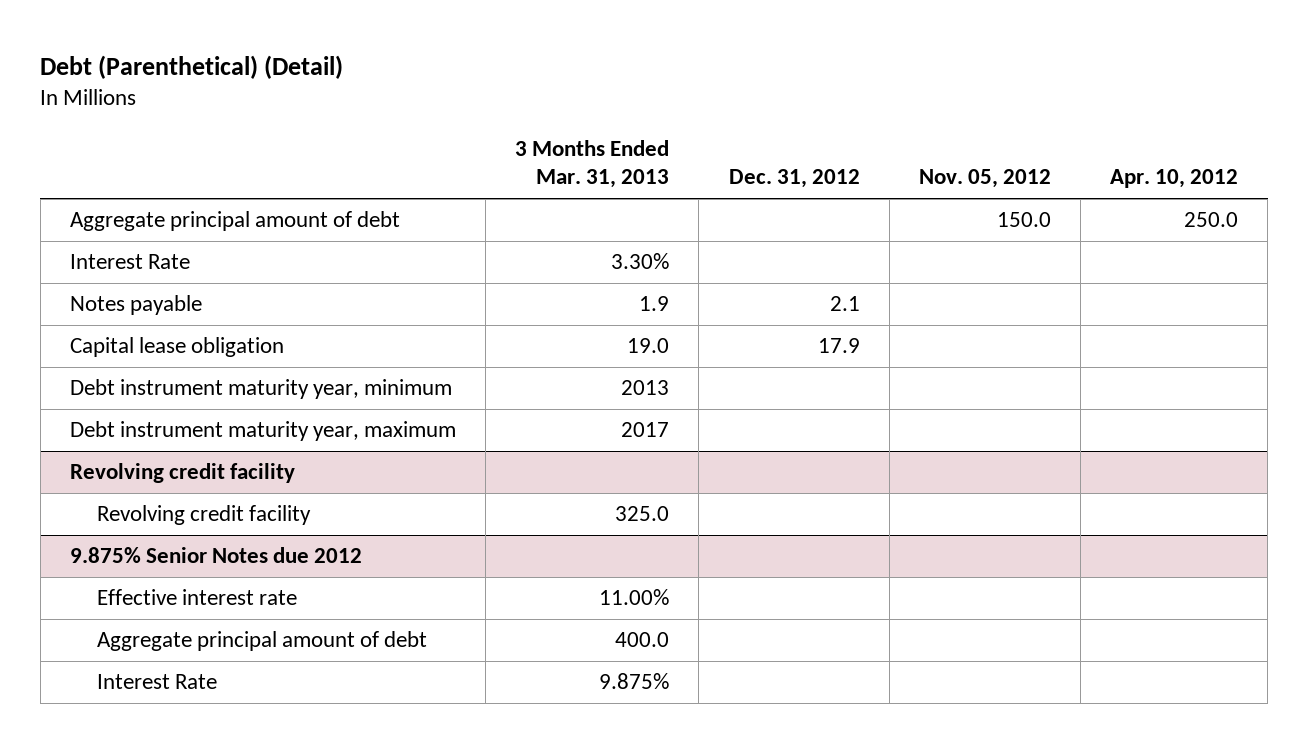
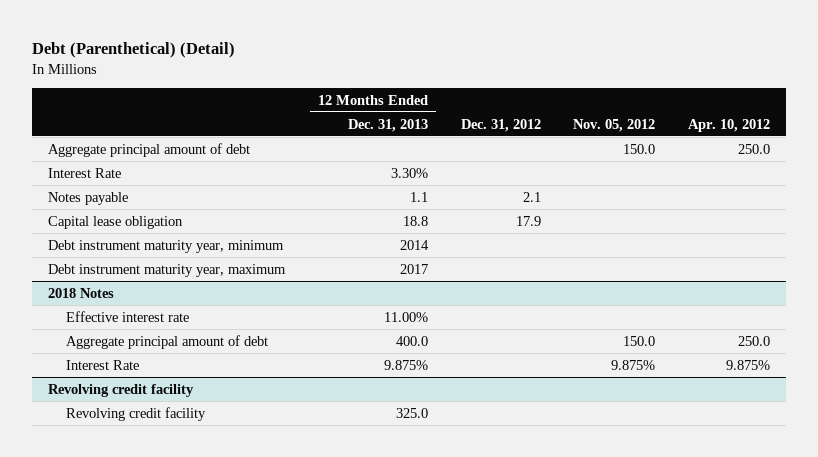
- | 3 Months Ended Mar. 31, 2013 | Dec. 31, 2012 | Nov. 05, 2012 | Apr. 10, 2012
+ | 12 Months Ended Dec. 31, 2013 | Dec. 31, 2012 | Nov. 05, 2012 | Apr. 10, 2012
+ 2018 Notes
+ Effective interest rate | 11.00% | | |
+ Aggregate principal amount of debt | 400.0 | | 150.0 | 250.0
+ Interest Rate | 9.875% | | 9.875% | 9.875%
- 9.875% Senior Notes due 2012
- Effective interest rate | 11.00% | | |
- Aggregate principal amount of debt | 400.0 | | |
- Interest Rate | 9.875% | | |

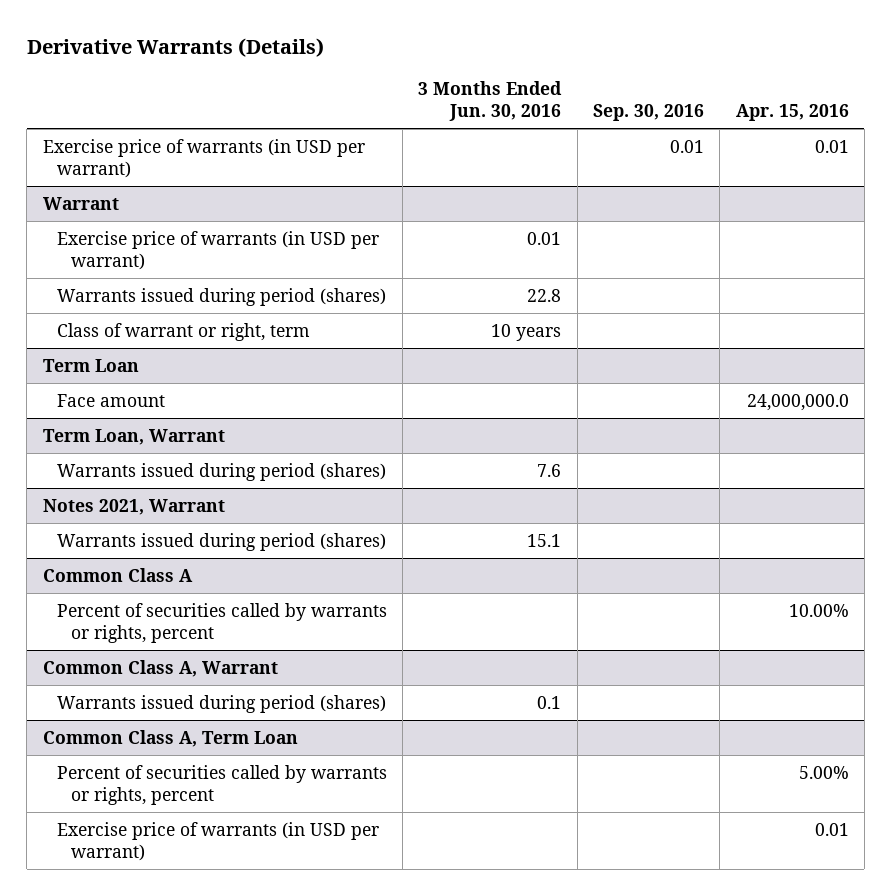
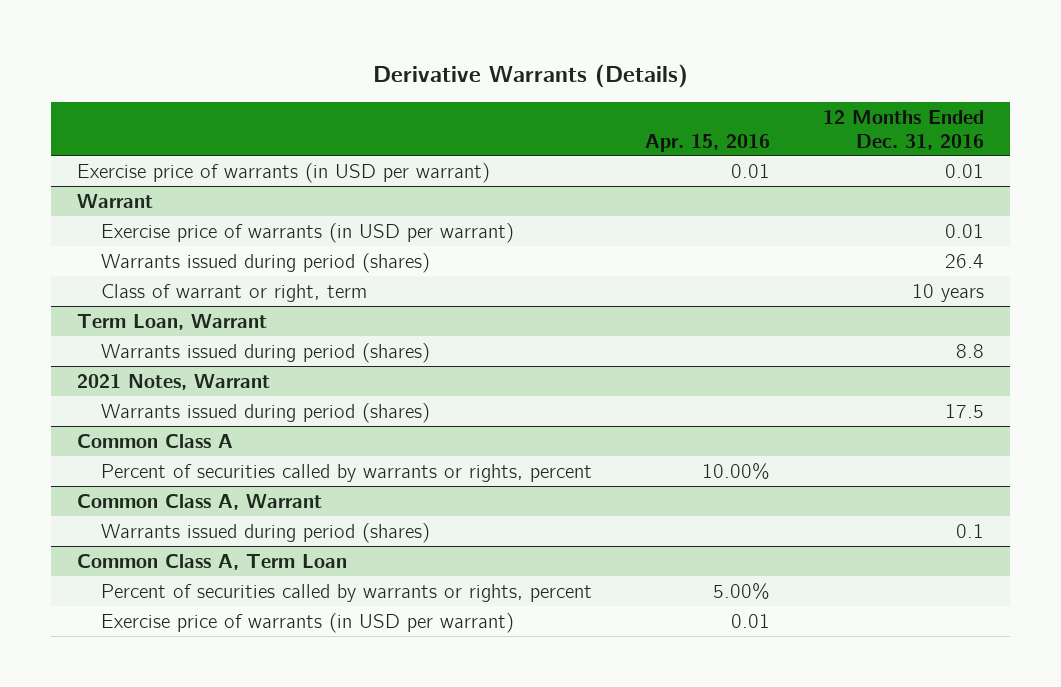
- | 3 Months Ended Jun. 30, 2016 | Sep. 30, 2016 | Apr. 15, 2016
+ | Apr. 15, 2016 | 12 Months Ended Dec. 31, 2016
- Term Loan
- Face amount | | | 24,000,000.0
- Notes 2021, Warrant
+ 2021 Notes, Warrant

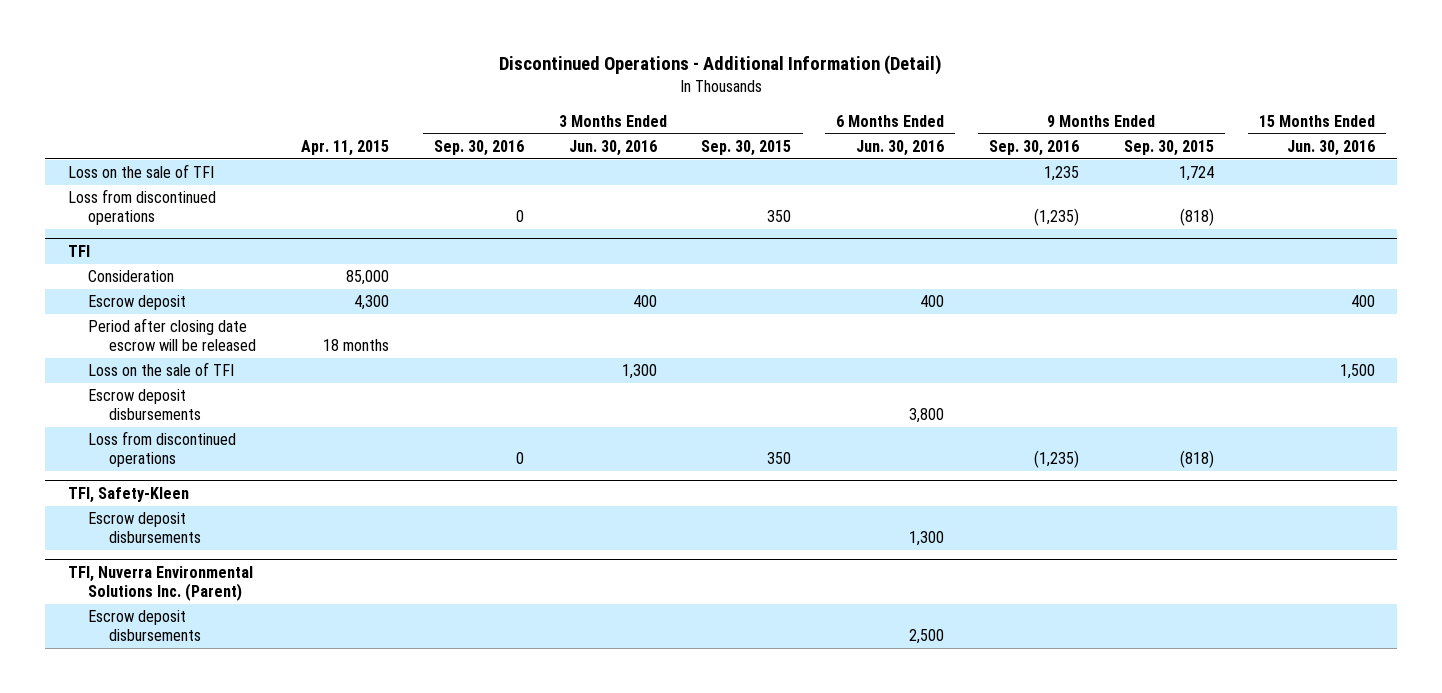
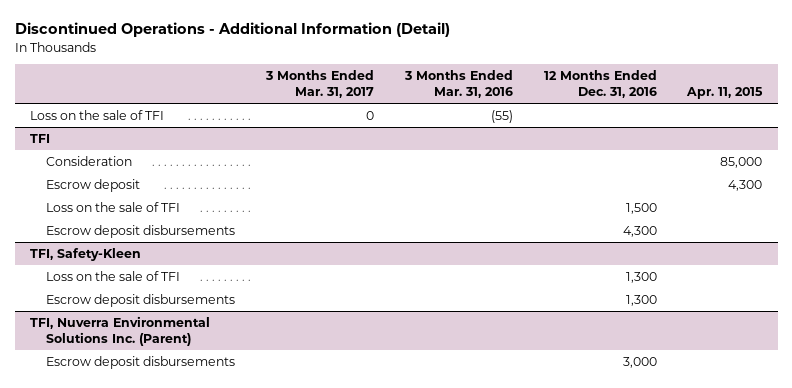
- | Apr. 11, 2015 | 3 Months Ended Sep. 30, 2016 | 3 Months Ended Jun. 30, 2016 | 3 Months Ended Sep. 30, 2015 | 6 Months Ended Jun. 30, 2016 | 9 Months Ended Sep. 30, 2016 | 9 Months Ended Sep. 30, 2015 | 15 Months Ended Jun. 30, 2016
+ | 3 Months Ended Mar. 31, 2017 | 3 Months Ended Mar. 31, 2016 | 12 Months Ended Dec. 31, 2016 | Apr. 11, 2015
- Loss from discontinued operations | | 0 | | 350 | | (1,235) | (818) |
@ TFI
- Period after closing date escrow will be released | 18 months | | | | | | |
- Loss from discontinued operations | | 0 | | 350 | | (1,235) | (818) |
@ TFI, Safety-Kleen
+ Loss on the sale of TFI | | | 1,300 |

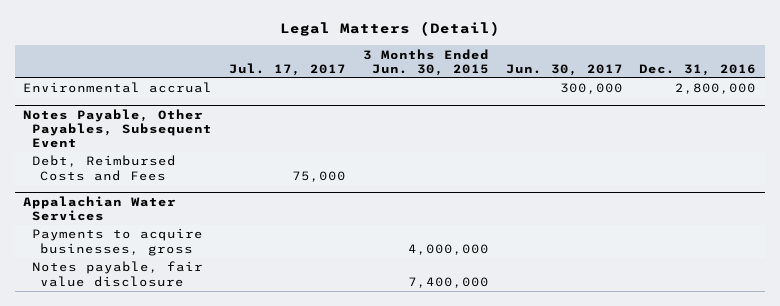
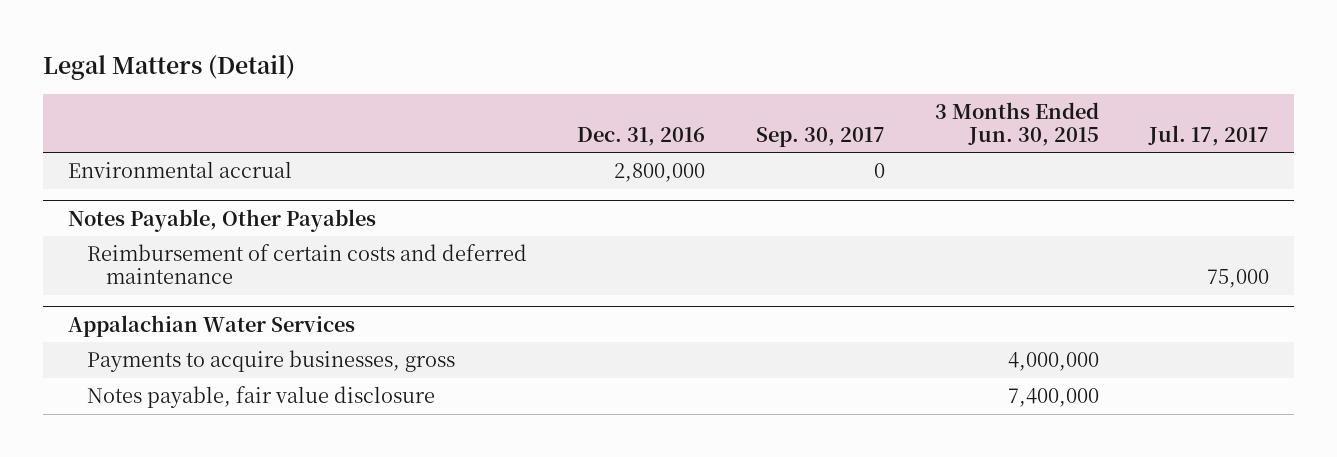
- | Jul. 17, 2017 | 3 Months Ended Jun. 30, 2015 | Jun. 30, 2017 | Dec. 31, 2016
+ | Dec. 31, 2016 | Sep. 30, 2017 | 3 Months Ended Jun. 30, 2015 | Jul. 17, 2017
- Notes Payable, Other Payables, Subsequent Event
- Debt, Reimbursed Costs and Fees | 75,000 | | |
+ Notes Payable, Other Payables
+ Reimbursement of certain costs and deferred maintenance | | | | 75,000

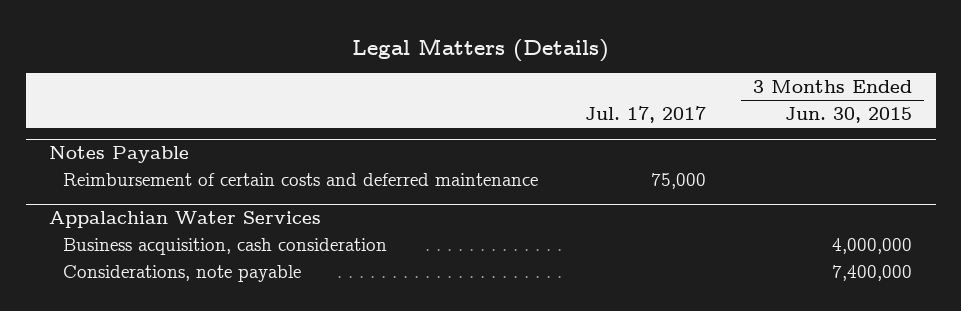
- Legal Matters (Detail)
+ Legal Matters (Details)
- | Dec. 31, 2016 | Sep. 30, 2017 | 3 Months Ended Jun. 30, 2015 | Jul. 17, 2017
+ | Jul. 17, 2017 | 3 Months Ended Jun. 30, 2015
- Environmental accrual | 2,800,000 | 0 | |
- Notes Payable, Other Payables
+ Notes Payable
@ Appalachian Water Services
- Payments to acquire businesses, gross | | | 4,000,000 |
- Notes payable, fair value disclosure | | | 7,400,000 |
+ Business acquisition, cash consideration | | 4,000,000
+ Considerations, note payable | | 7,400,000

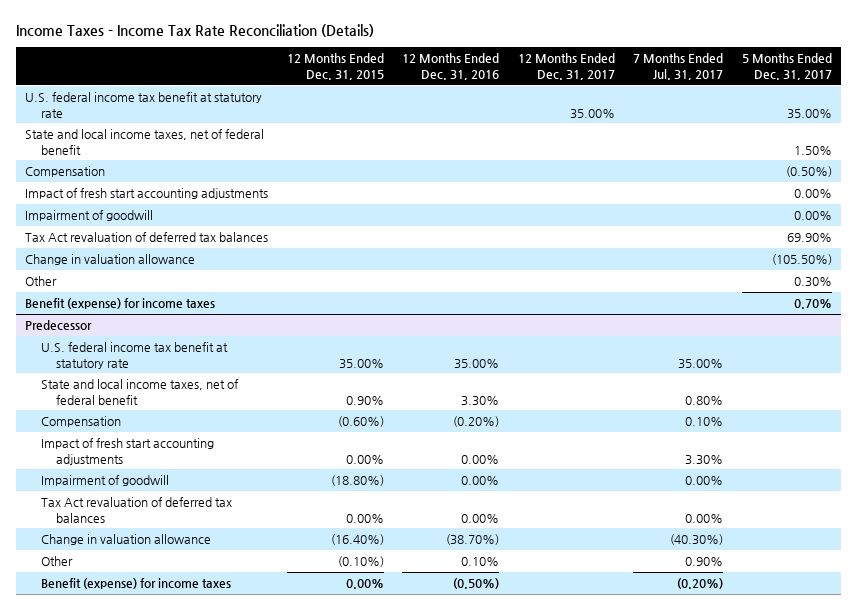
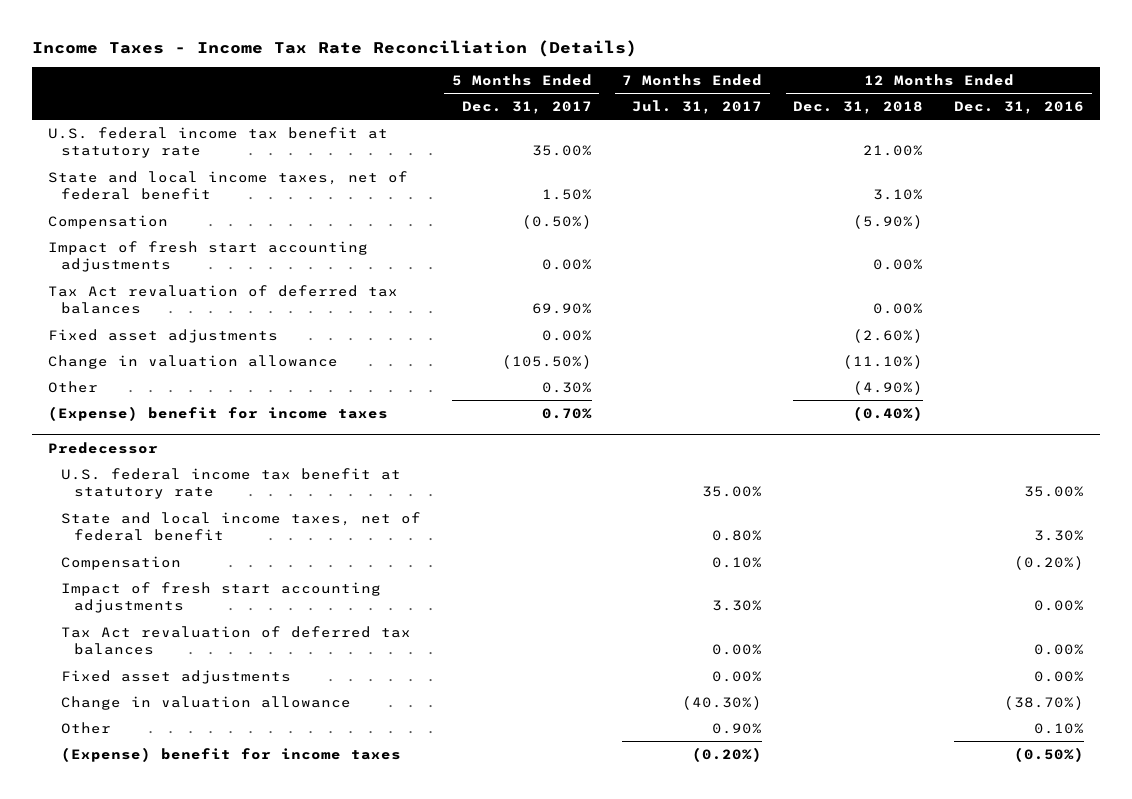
- | 12 Months Ended Dec. 31, 2015 | 12 Months Ended Dec. 31, 2016 | 12 Months Ended Dec. 31, 2017 | 7 Months Ended Jul. 31, 2017 | 5 Months Ended Dec. 31, 2017
+ | 5 Months Ended Dec. 31, 2017 | 7 Months Ended Jul. 31, 2017 | 12 Months Ended Dec. 31, 2018 | 12 Months Ended Dec. 31, 2016
- Impairment of goodwill | | | | | 0.00%
+ Fixed asset adjustments | 0.00% | | (2.60%) |
- Benefit (expense) for income taxes | | | | | 0.70%
+ (Expense) benefit for income taxes | 0.70% | | (0.40%) |
@ Predecessor
- Impairment of goodwill | (18.80%) | 0.00% | | 0.00% |
+ Fixed asset adjustments | | 0.00% | | 0.00%
- Benefit (expense) for income taxes | 0.00% | (0.50%) | | (0.20%) |
+ (Expense) benefit for income taxes | | (0.20%) | | (0.50%)

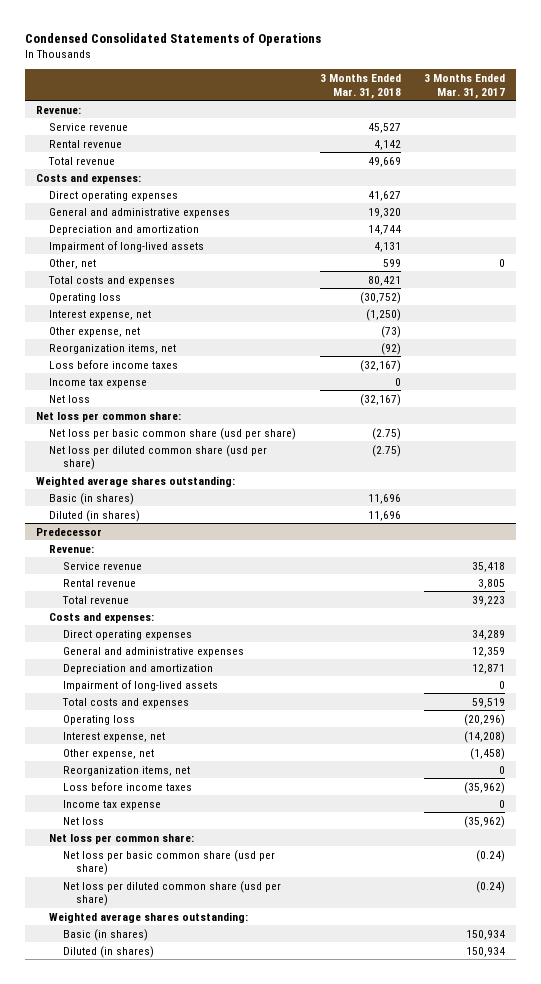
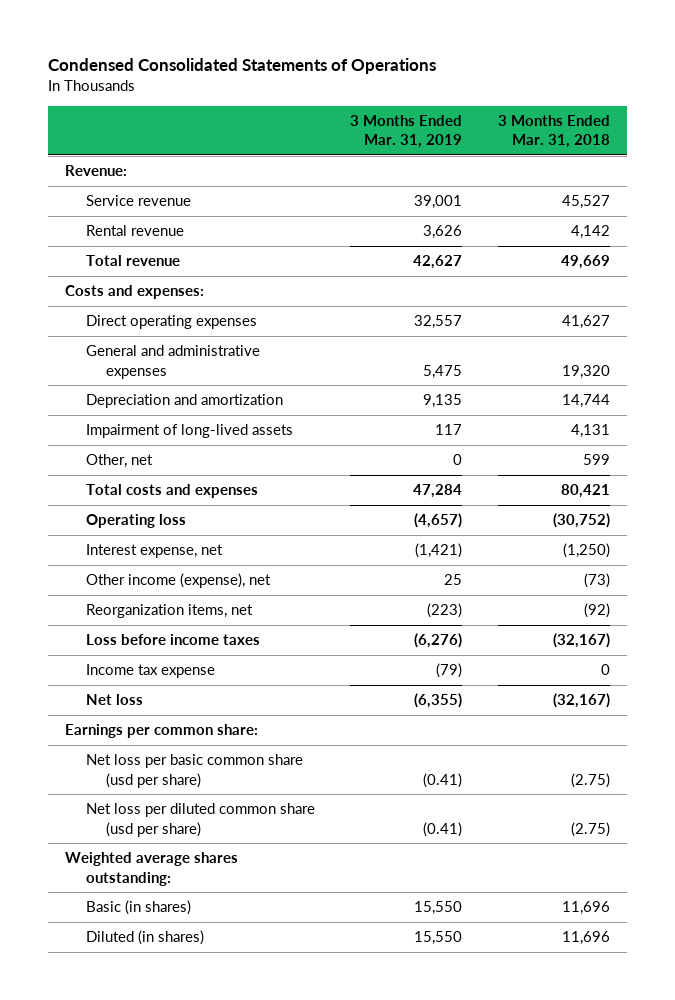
- | 3 Months Ended Mar. 31, 2018 | 3 Months Ended Mar. 31, 2017
+ | 3 Months Ended Mar. 31, 2019 | 3 Months Ended Mar. 31, 2018
- Other expense, net | (73) |
+ Other income (expense), net | 25 | (73)
- Net loss per common share:
+ Earnings per common share:
- Predecessor
- Revenue:
- Service revenue | | 35,418
- Rental revenue | | 3,805
- Total revenue | | 39,223
- Costs and expenses:
- Direct operating expenses | | 34,289
- General and administrative expenses | | 12,359
- Depreciation and amortization | | 12,871
- Impairment of long-lived assets | | 0
- Total costs and expenses | | 59,519
- Operating loss | | (20,296)
- Interest expense, net | | (14,208)
- Other expense, net | | (1,458)
- Reorganization items, net | | 0
- Loss before income taxes | | (35,962)
- Income tax expense | | 0
- Net loss | | (35,962)
- Net loss per common share:
- Net loss per basic common share (usd per share) | | (0.24)
- Net loss per diluted common share (usd per share) | | (0.24)
- Weighted average shares outstanding:
- Basic (in shares) | | 150,934
- Diluted (in shares) | | 150,934

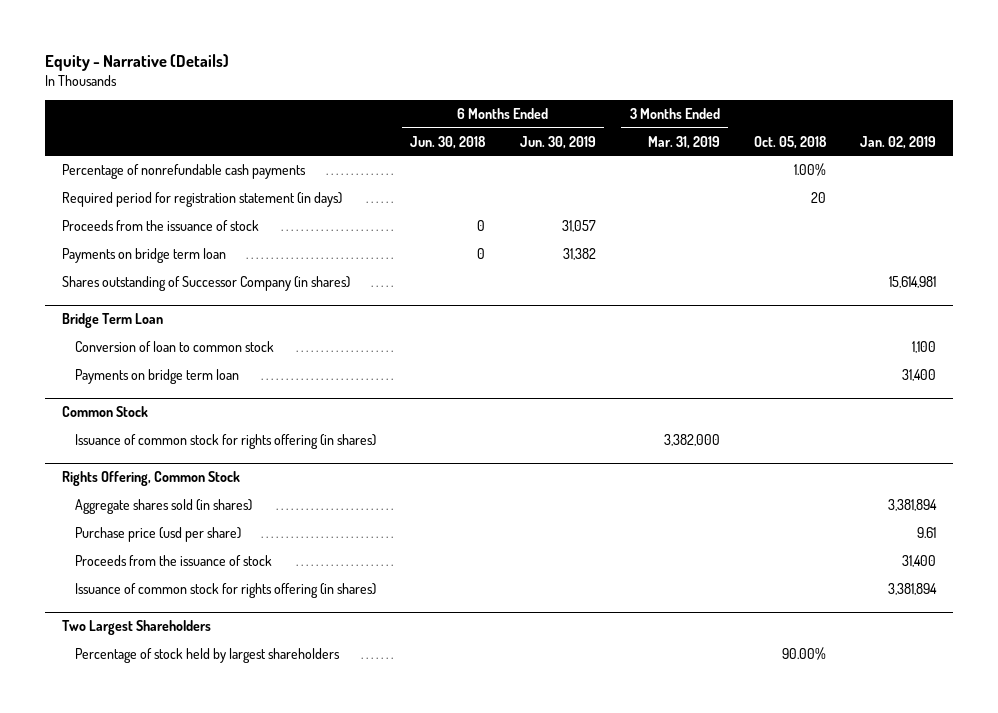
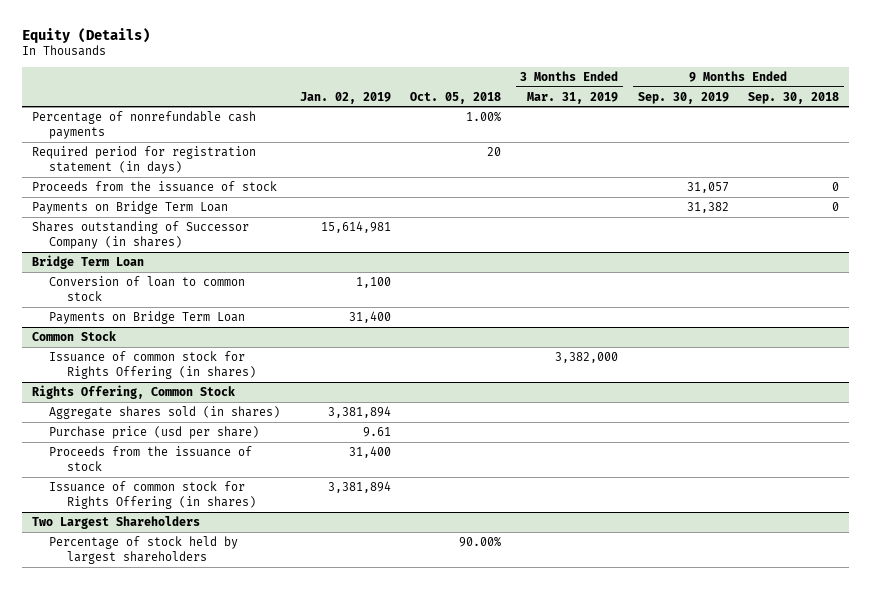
- Equity - Narrative (Details)
+ Equity (Details)
- | 6 Months Ended Jun. 30, 2018 | 6 Months Ended Jun. 30, 2019 | 3 Months Ended Mar. 31, 2019 | Oct. 05, 2018 | Jan. 02, 2019
+ | Jan. 02, 2019 | Oct. 05, 2018 | 3 Months Ended Mar. 31, 2019 | 9 Months Ended Sep. 30, 2019 | 9 Months Ended Sep. 30, 2018
- Payments on bridge term loan | 0 | 31,382 | | |
+ Payments on Bridge Term Loan | | | | 31,382 | 0
@ Bridge Term Loan
- Payments on bridge term loan | | | | | 31,400
+ Payments on Bridge Term Loan | 31,400 | | | |
@ Common Stock
- Issuance of common stock for rights offering (in shares) | | | 3,382,000 | |
+ Issuance of common stock for Rights Offering (in shares) | | | 3,382,000 | |
@ Rights Offering, Common Stock
- Issuance of common stock for rights offering (in shares) | | | | | 3,381,894
+ Issuance of common stock for Rights Offering (in shares) | 3,381,894 | | | |

